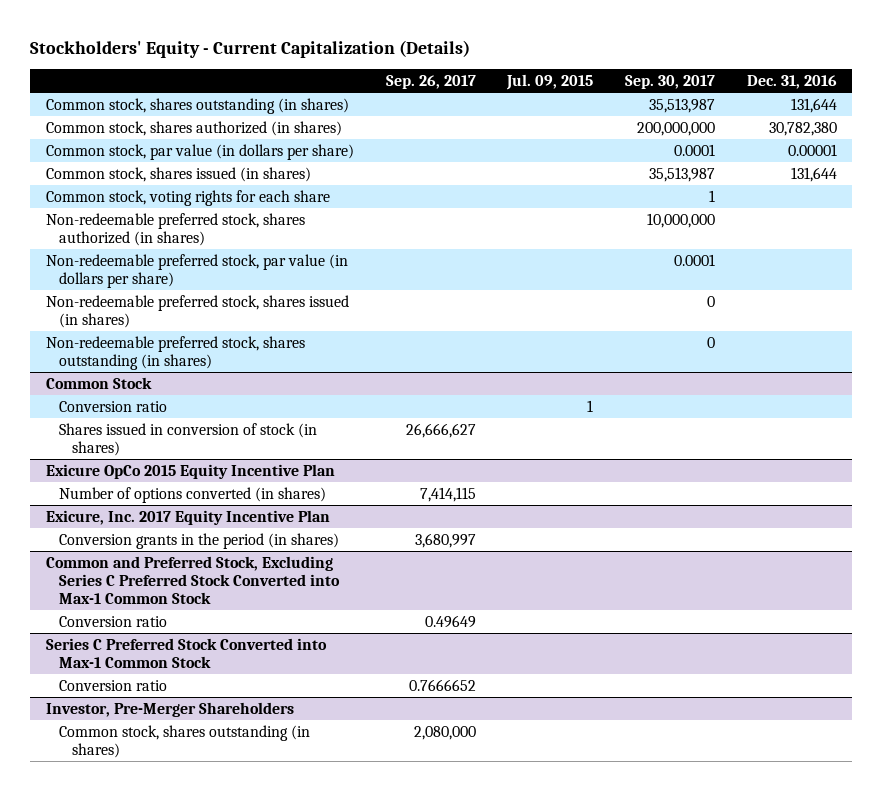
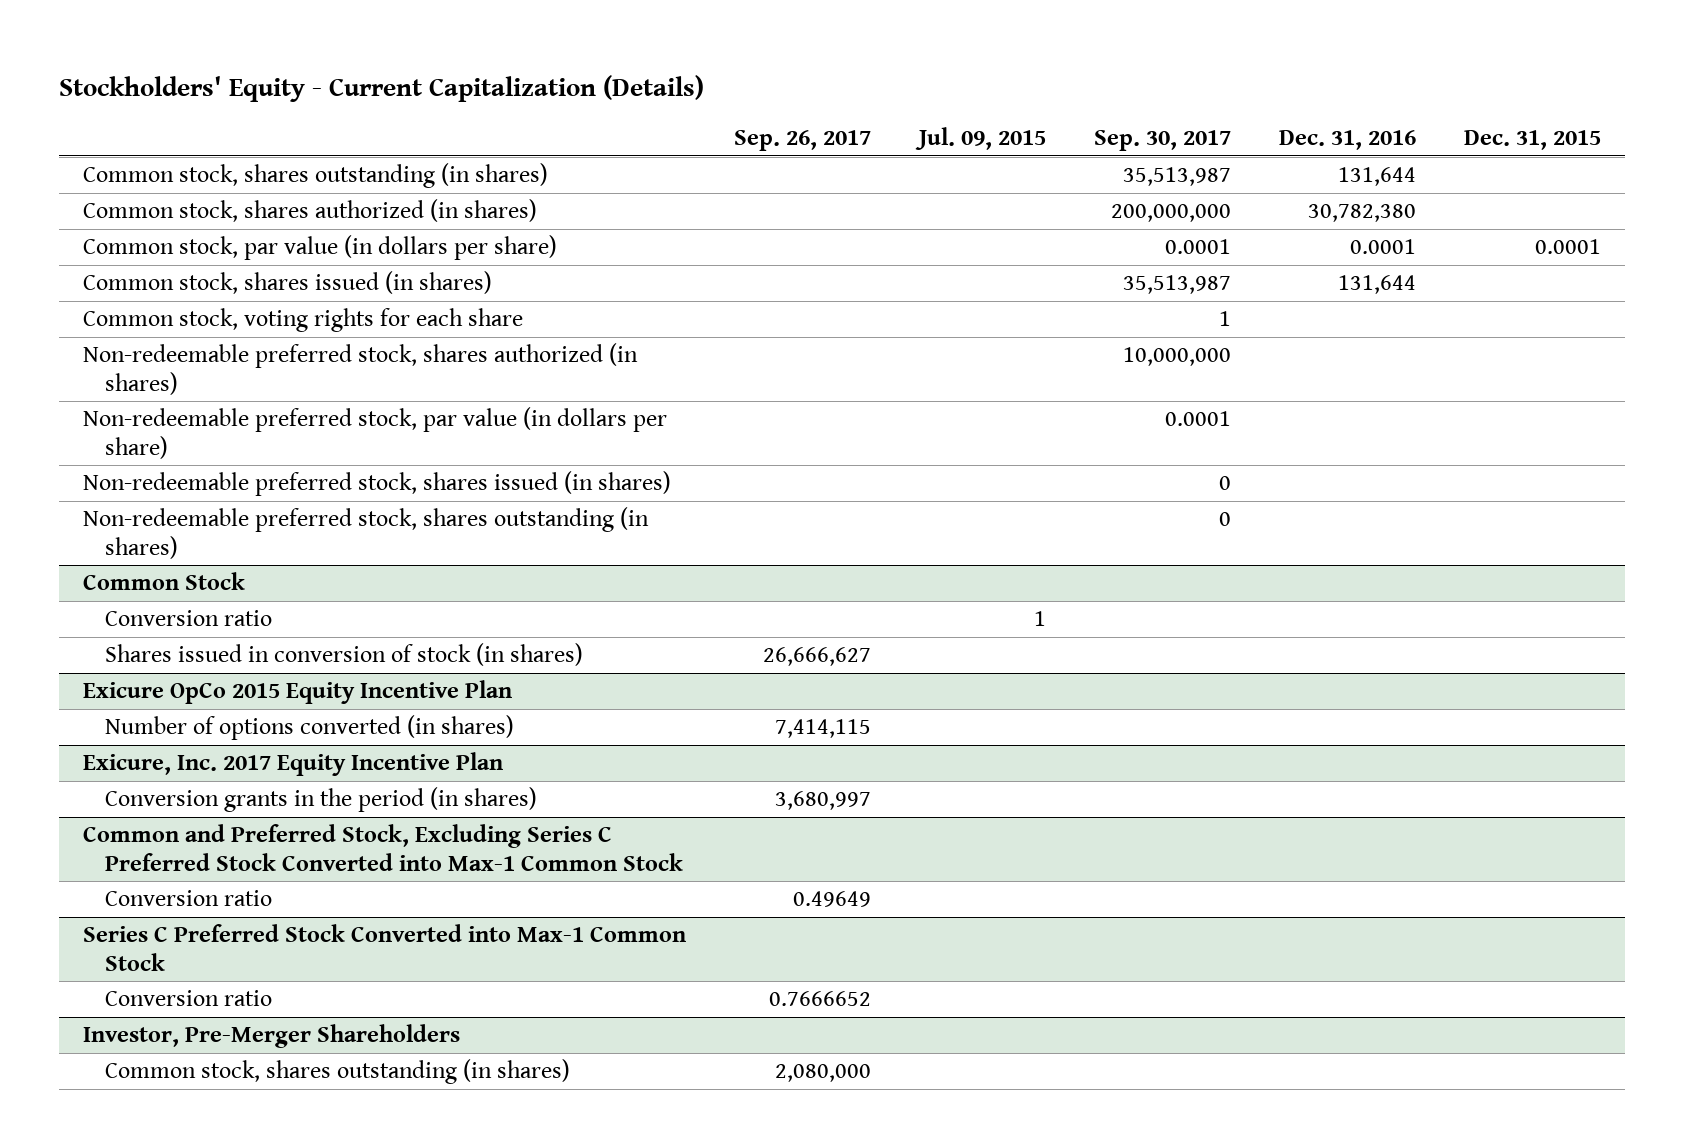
- | Sep. 26, 2017 | Jul. 09, 2015 | Sep. 30, 2017 | Dec. 31, 2016
+ | Sep. 26, 2017 | Jul. 09, 2015 | Sep. 30, 2017 | Dec. 31, 2016 | Dec. 31, 2015
- Common stock, par value (in dollars per share) | | | 0.0001 | 0.00001
+ Common stock, par value (in dollars per share) | | | 0.0001 | 0.0001 | 0.0001

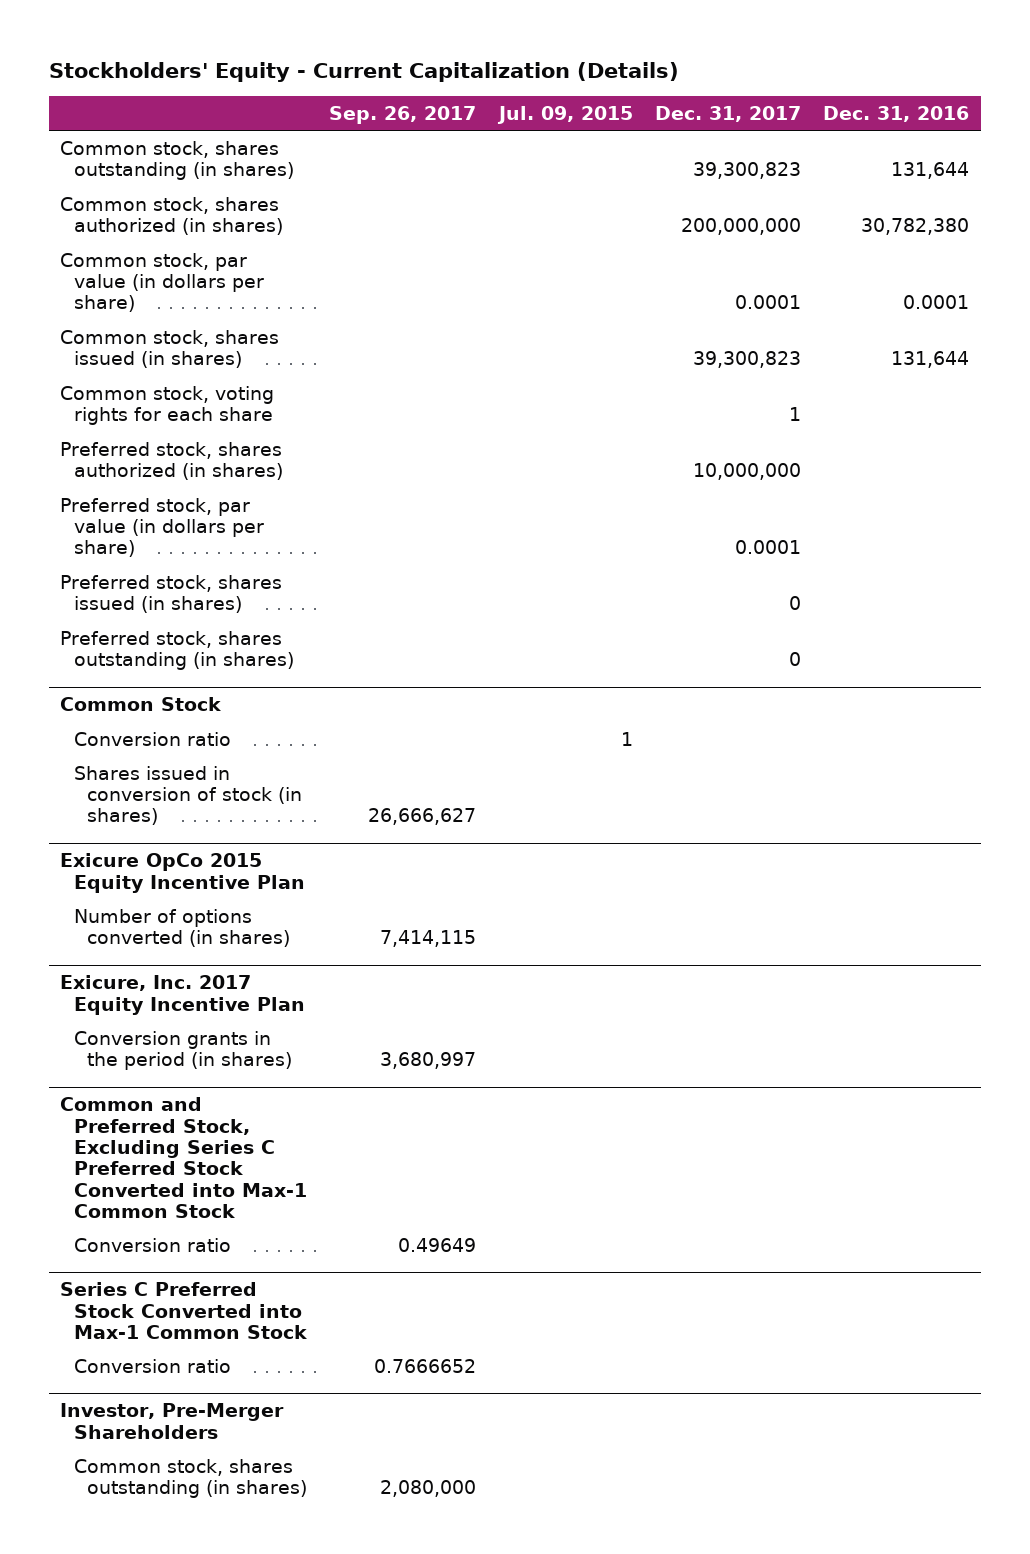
- | Sep. 26, 2017 | Jul. 09, 2015 | Sep. 30, 2017 | Dec. 31, 2016 | Dec. 31, 2015
+ | Sep. 26, 2017 | Jul. 09, 2015 | Dec. 31, 2017 | Dec. 31, 2016
- Non-redeemable preferred stock, shares authorized (in shares) | | | 10,000,000 | |
- Non-redeemable preferred stock, par value (in dollars per share) | | | 0.0001 | |
- Non-redeemable preferred stock, shares issued (in shares) | | | 0 | |
- Non-redeemable preferred stock, shares outstanding (in shares) | | | 0 | |
+ Preferred stock, shares authorized (in shares) | | | 10,000,000 |
+ Preferred stock, par value (in dollars per share) | | | 0.0001 |
+ Preferred stock, shares issued (in shares) | | | 0 |
+ Preferred stock, shares outstanding (in shares) | | | 0 |

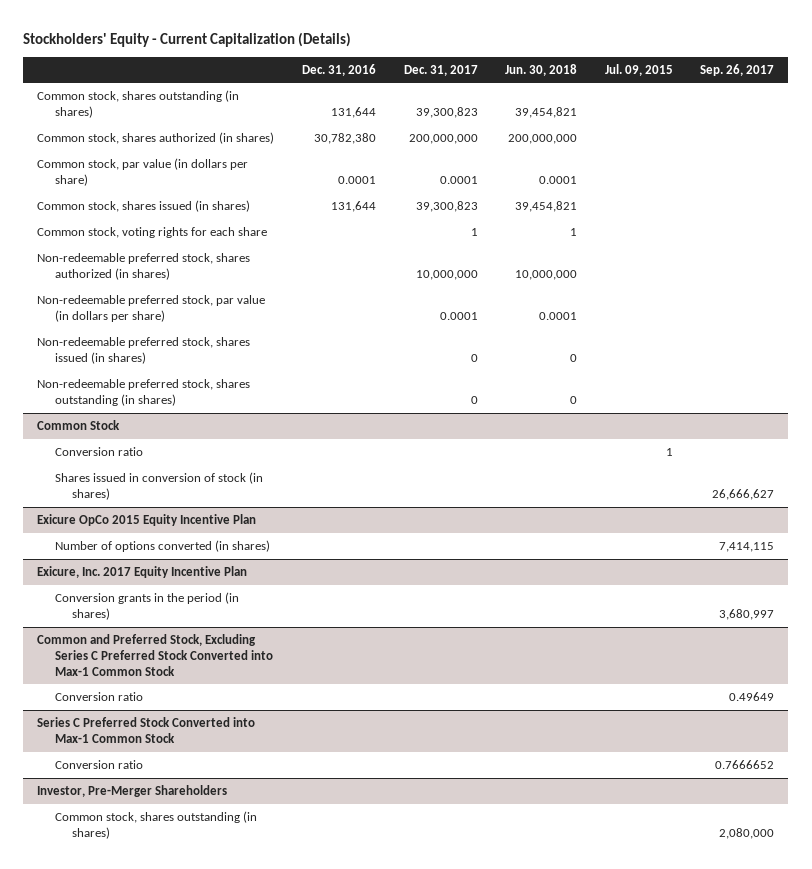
- | Sep. 26, 2017 | Jul. 09, 2015 | Dec. 31, 2017 | Dec. 31, 2016
+ | Dec. 31, 2016 | Dec. 31, 2017 | Jun. 30, 2018 | Jul. 09, 2015 | Sep. 26, 2017
- Preferred stock, shares authorized (in shares) | | | 10,000,000 |
- Preferred stock, par value (in dollars per share) | | | 0.0001 |
- Preferred stock, shares issued (in shares) | | | 0 |
- Preferred stock, shares outstanding (in shares) | | | 0 |
+ Non-redeemable preferred stock, shares authorized (in shares) | | 10,000,000 | 10,000,000 | |
+ Non-redeemable preferred stock, par value (in dollars per share) | | 0.0001 | 0.0001 | |
+ Non-redeemable preferred stock, shares issued (in shares) | | 0 | 0 | |
+ Non-redeemable preferred stock, shares outstanding (in shares) | | 0 | 0 | |

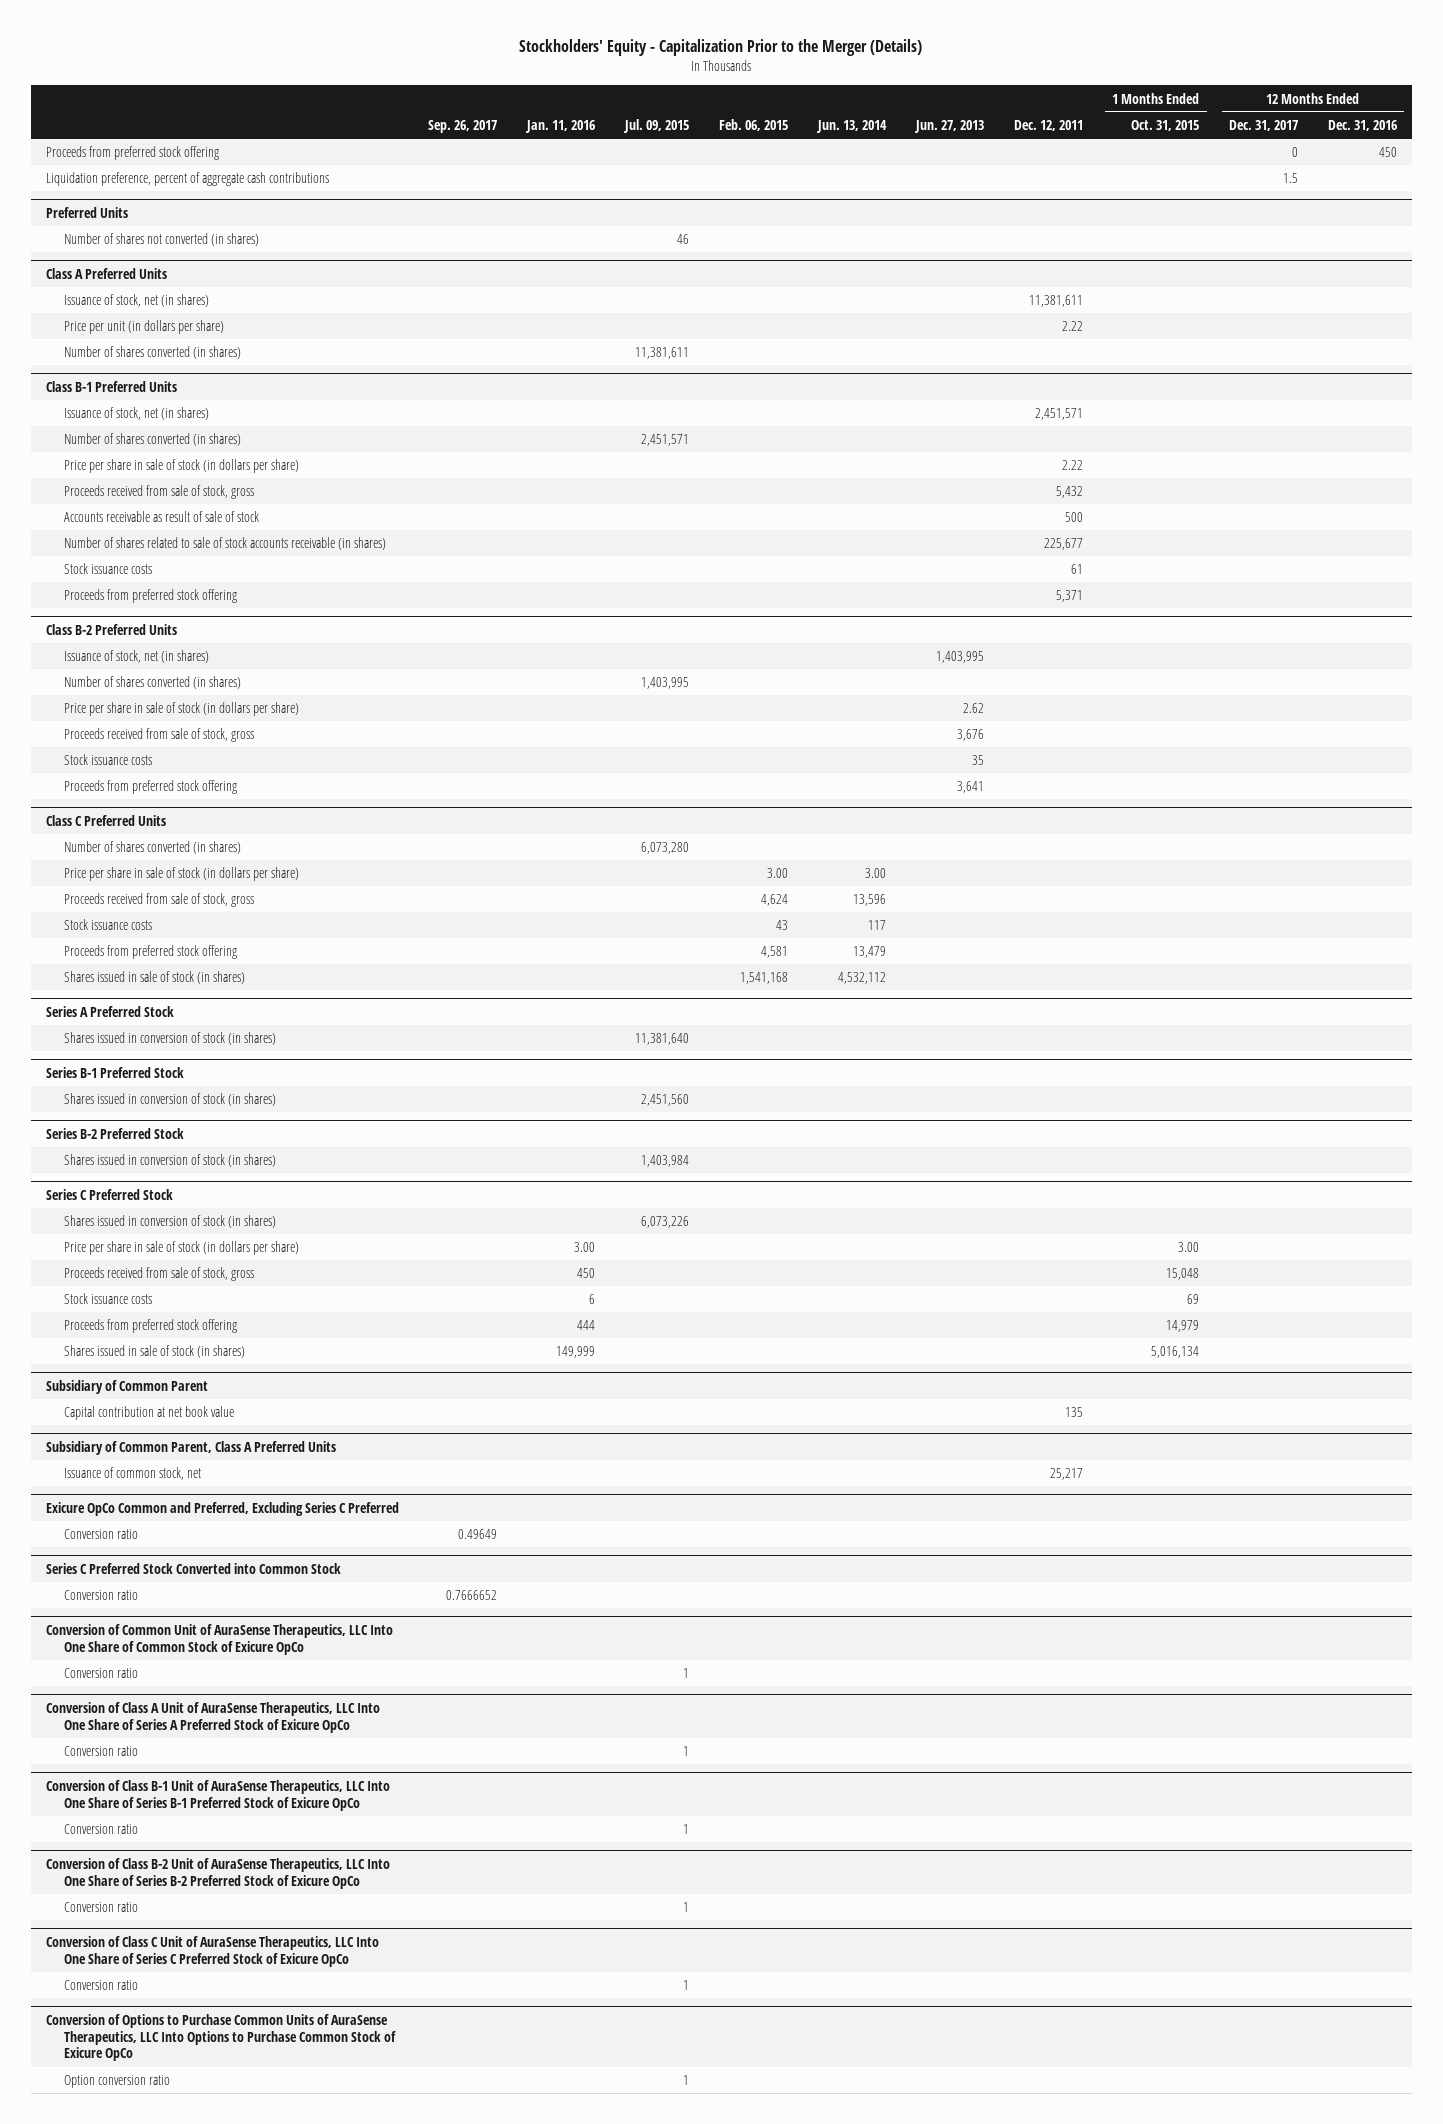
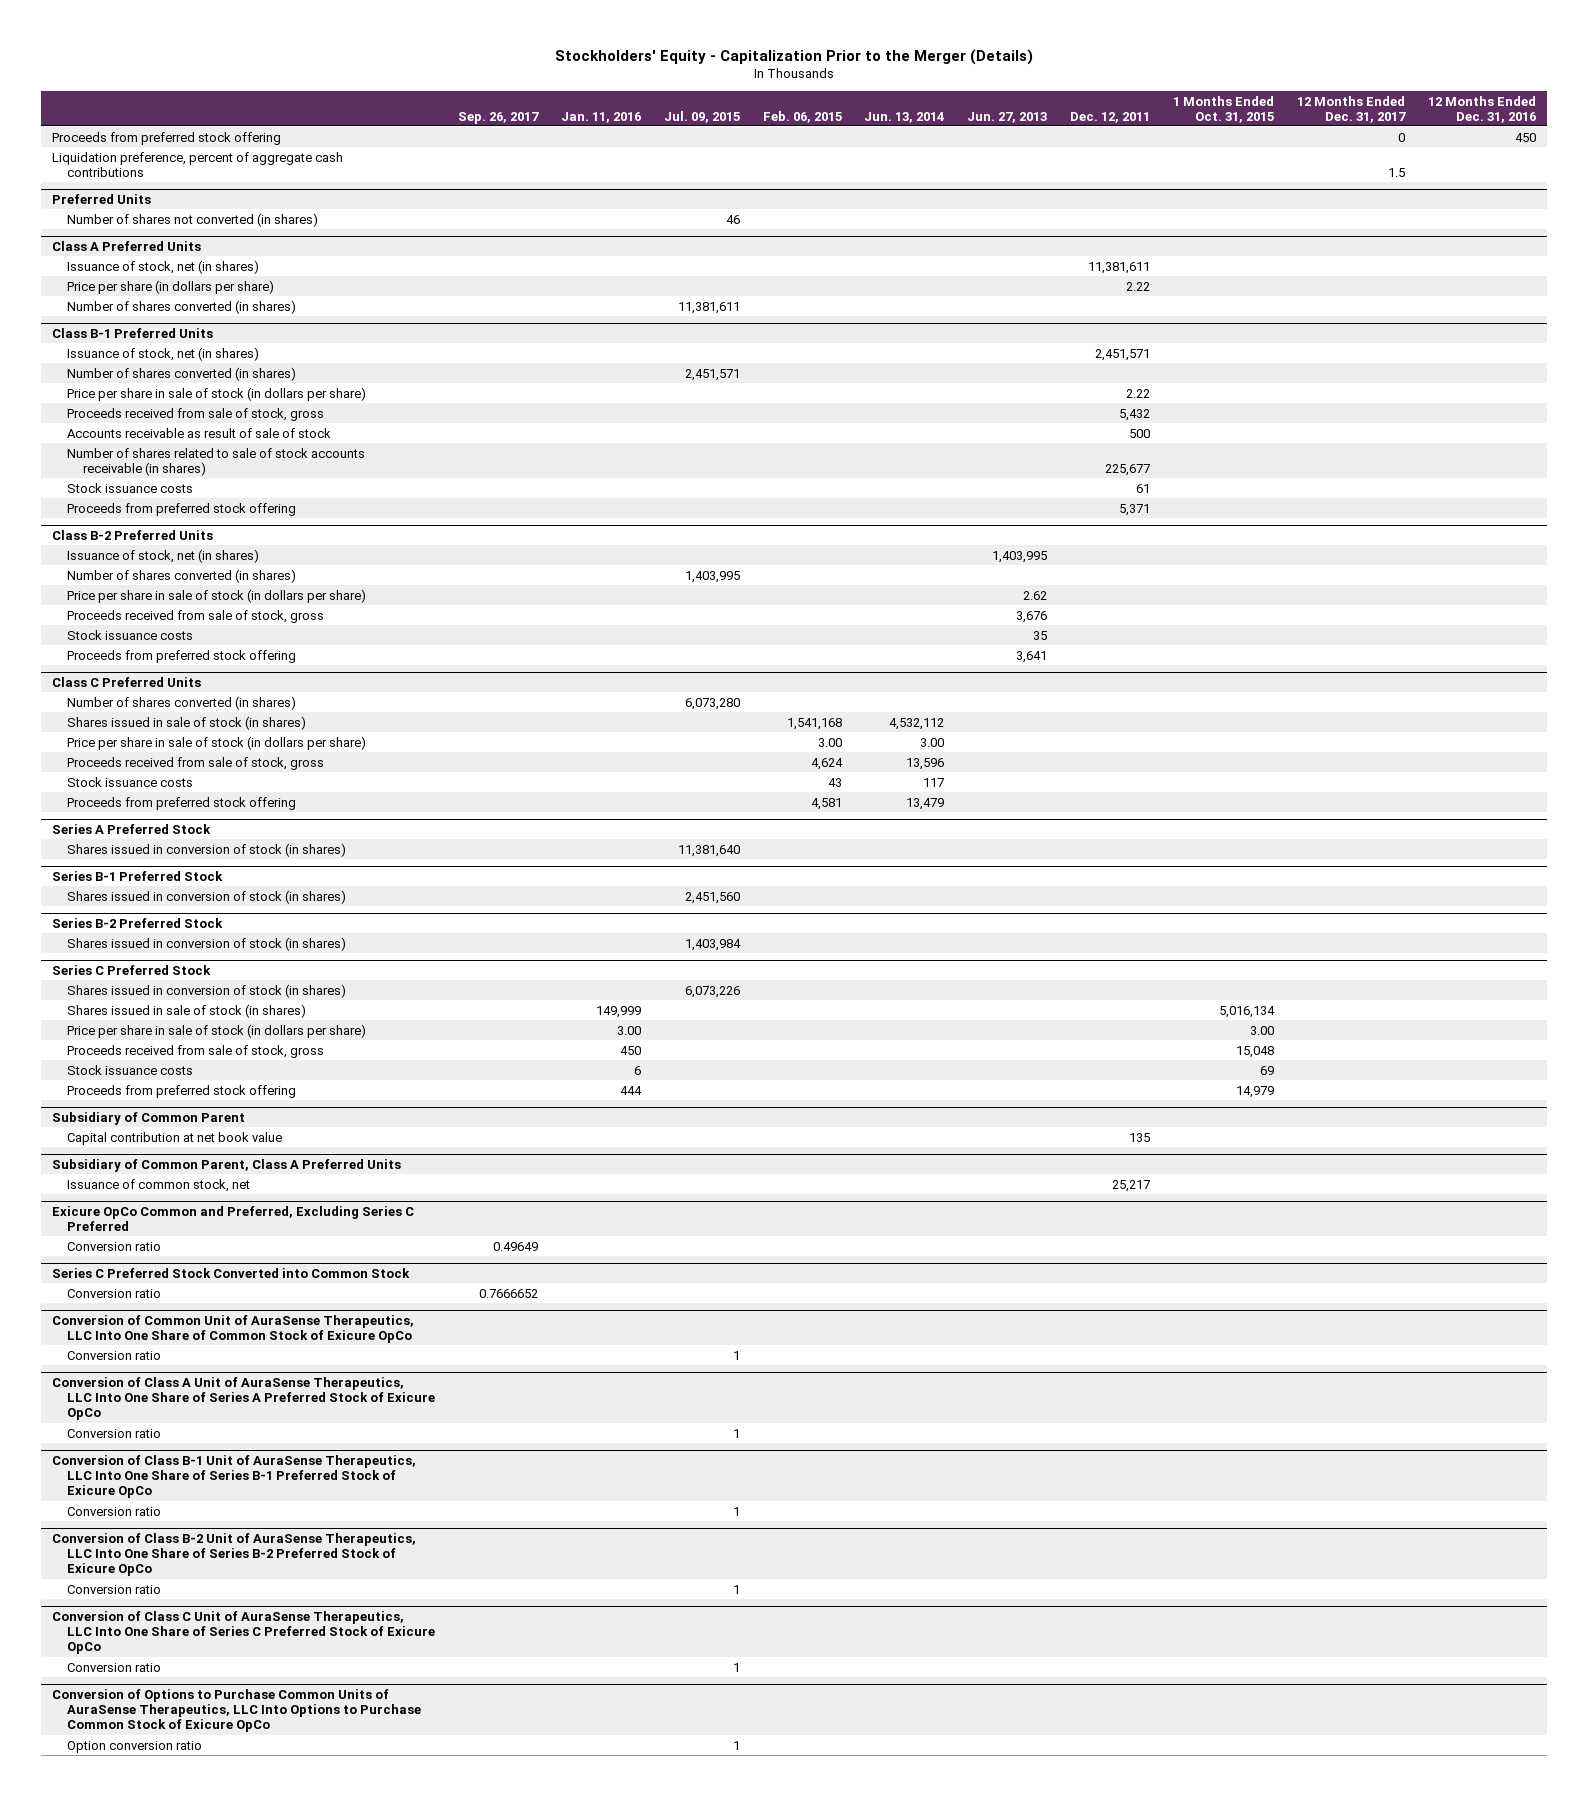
@ Class A Preferred Units
- Price per unit (in dollars per share) | | | | | | | 2.22 | | |
+ Price per share (in dollars per share) | | | | | | | 2.22 | | |
@ Class C Preferred Units
moved up: Shares issued in sale of stock (in shares) | | | | 1,541,168 | 4,532,112 | | | | |
@ Series C Preferred Stock
moved up: Shares issued in sale of stock (in shares) | | 149,999 | | | | | | 5,016,134 | |

